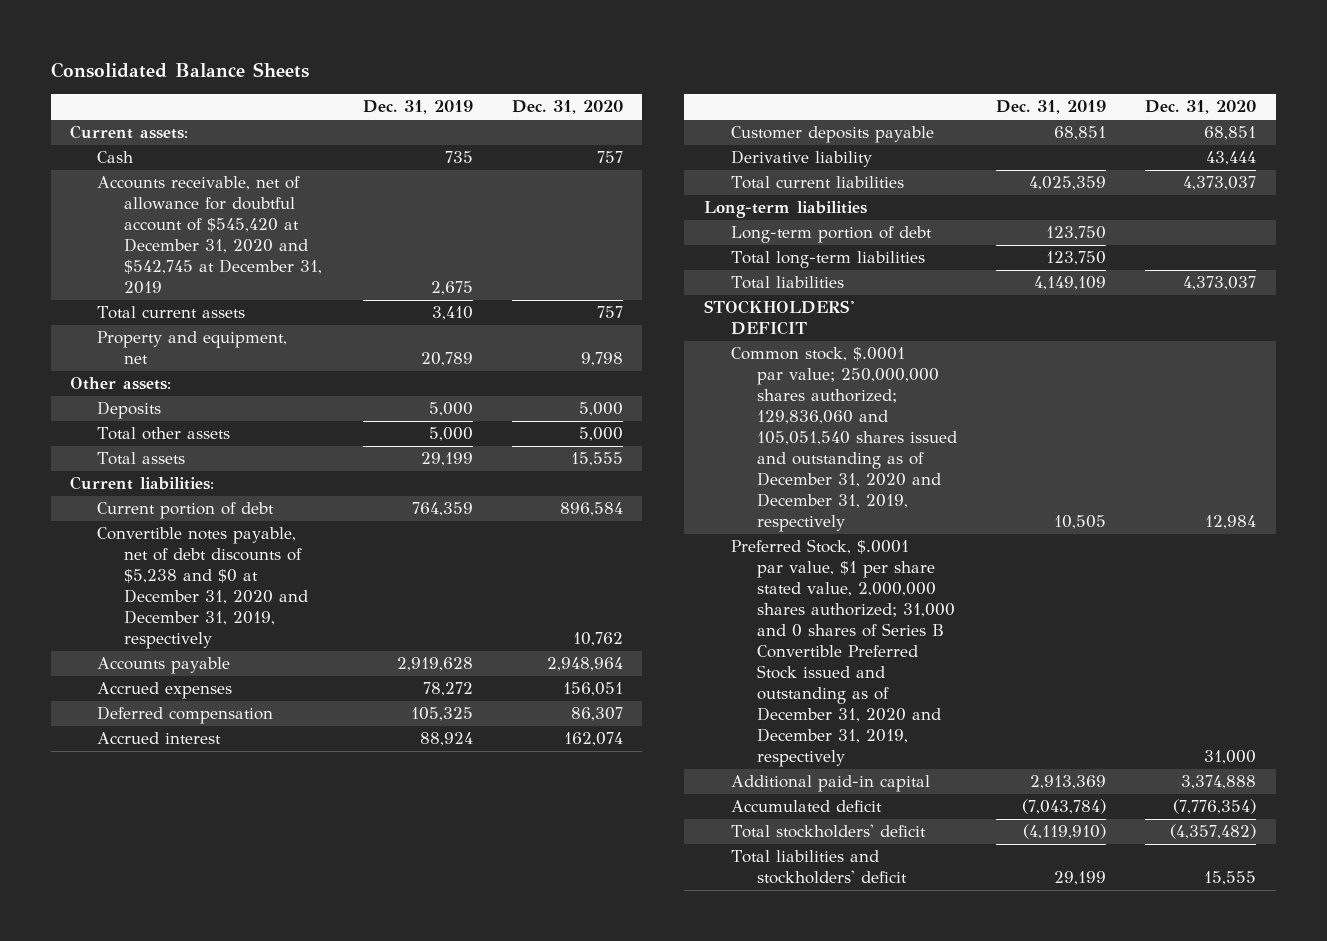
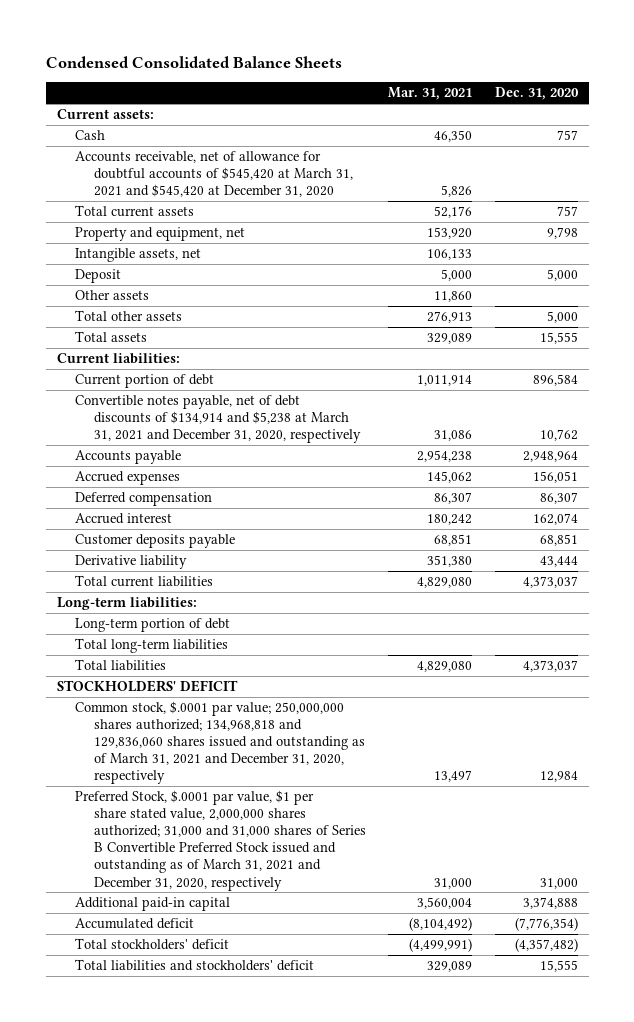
- Consolidated Balance Sheets
+ Condensed Consolidated Balance Sheets
- | Dec. 31, 2019 | Dec. 31, 2020
+ | Mar. 31, 2021 | Dec. 31, 2020
- Accounts receivable, net of allowance for doubtful account of $545,420 at December 31, 2020 and $542,745 at December 31, 2019 | 2,675 |
+ Accounts receivable, net of allowance for doubtful accounts of $545,420 at March 31, 2021 and $545,420 at December 31, 2020 | 5,826 |
- Other assets:
- Deposits | 5,000 | 5,000
+ Intangible assets, net | 106,133 |
+ Deposit | 5,000 | 5,000
+ Other assets | 11,860 |
- Convertible notes payable, net of debt discounts of $5,238 and $0 at December 31, 2020 and December 31, 2019, respectively | | 10,762
+ Convertible notes payable, net of debt discounts of $134,914 and $5,238 at March 31, 2021 and December 31, 2020, respectively | 31,086 | 10,762
- Long-term liabilities
+ Long-term liabilities:
- Common stock, $.0001 par value; 250,000,000 shares authorized; 129,836,060 and 105,051,540 shares issued and outstanding as of December 31, 2020 and December 31, 2019, respectively | 10,505 | 12,984
- Preferred Stock, $.0001 par value, $1 per share stated value, 2,000,000 shares authorized; 31,000 and 0 shares of Series B Convertible Preferred Stock issued and outstanding as of December 31, 2020 and December 31, 2019, respectively | | 31,000
+ Common stock, $.0001 par value; 250,000,000 shares authorized; 134,968,818 and 129,836,060 shares issued and outstanding as of March 31, 2021 and December 31, 2020, respectively | 13,497 | 12,984
+ Preferred Stock, $.0001 par value, $1 per share stated value, 2,000,000 shares authorized; 31,000 and 31,000 shares of Series B Convertible Preferred Stock issued and outstanding as of March 31, 2021 and December 31, 2020, respectively | 31,000 | 31,000

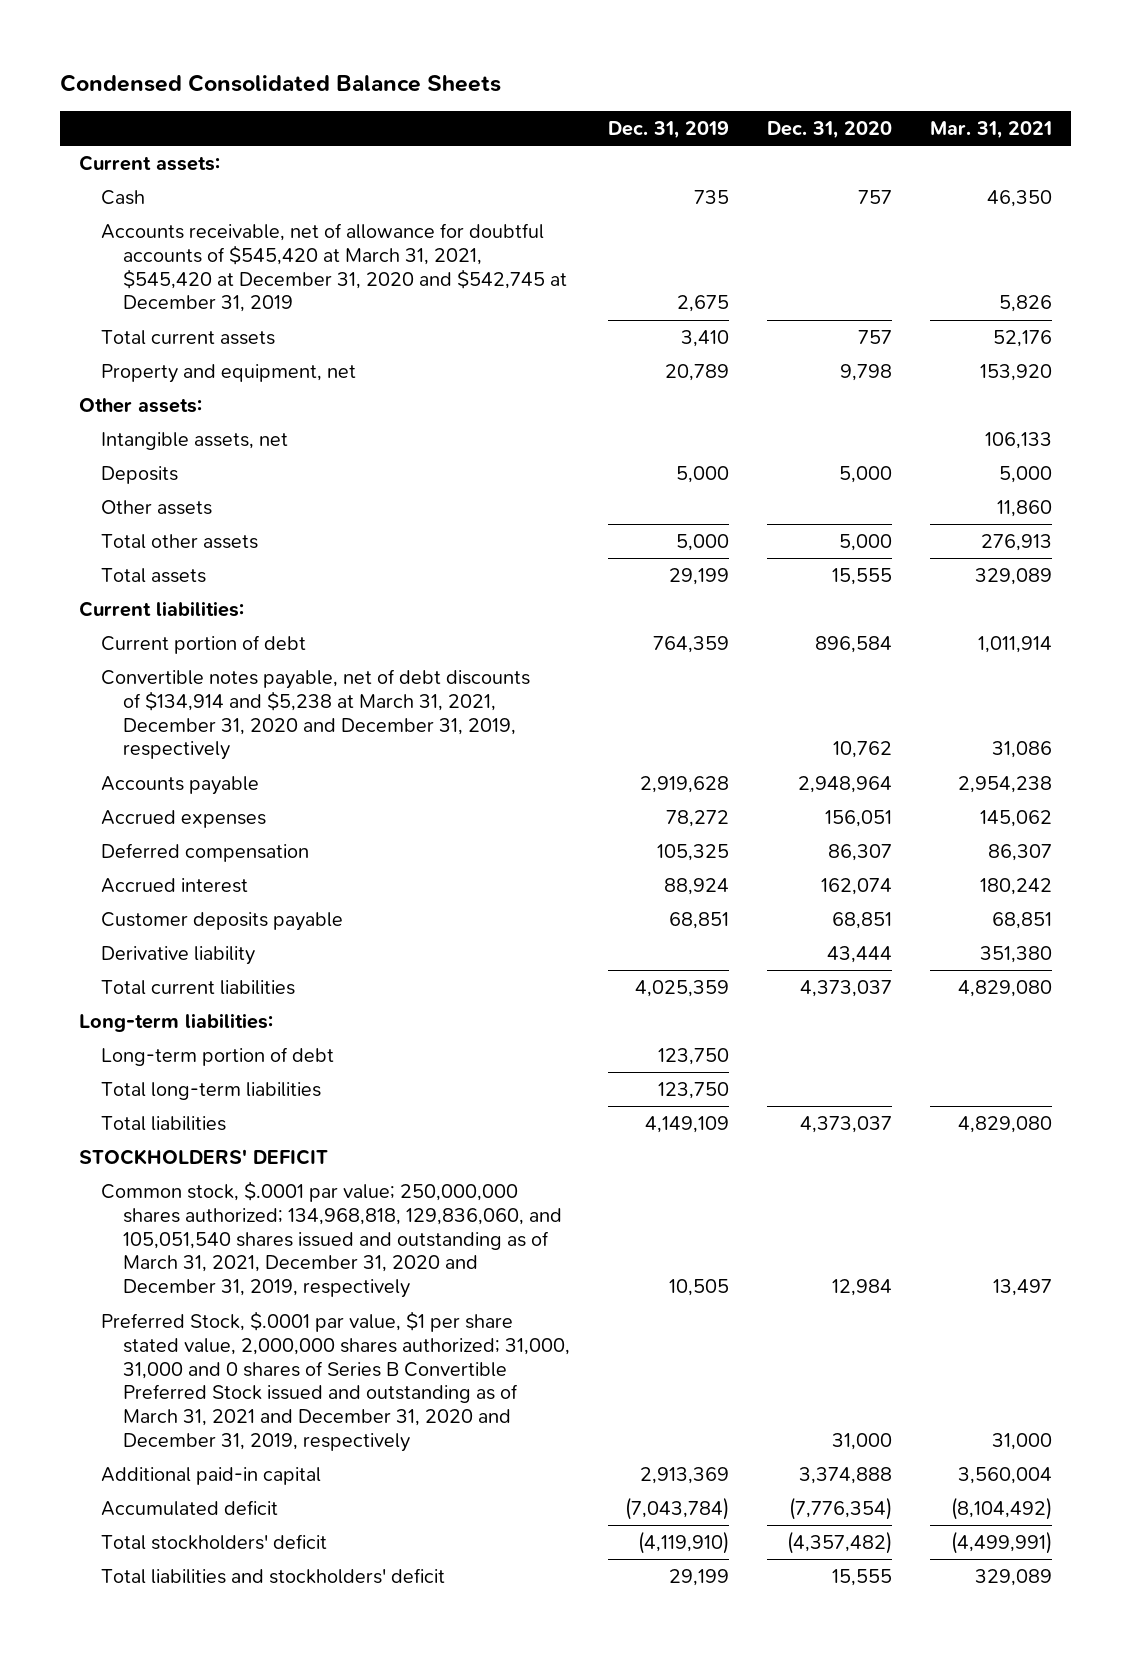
- | Mar. 31, 2021 | Dec. 31, 2020
+ | Dec. 31, 2019 | Dec. 31, 2020 | Mar. 31, 2021
- Accounts receivable, net of allowance for doubtful accounts of $545,420 at March 31, 2021 and $545,420 at December 31, 2020 | 5,826 |
+ Accounts receivable, net of allowance for doubtful accounts of $545,420 at March 31, 2021, $545,420 at December 31, 2020 and $542,745 at December 31, 2019 | 2,675 | | 5,826
+ Other assets:
- Deposit | 5,000 | 5,000
+ Deposits | 5,000 | 5,000 | 5,000
- Convertible notes payable, net of debt discounts of $134,914 and $5,238 at March 31, 2021 and December 31, 2020, respectively | 31,086 | 10,762
+ Convertible notes payable, net of debt discounts of $134,914 and $5,238 at March 31, 2021, December 31, 2020 and December 31, 2019, respectively | | 10,762 | 31,086
- Common stock, $.0001 par value; 250,000,000 shares authorized; 134,968,818 and 129,836,060 shares issued and outstanding as of March 31, 2021 and December 31, 2020, respectively | 13,497 | 12,984
- Preferred Stock, $.0001 par value, $1 per share stated value, 2,000,000 shares authorized; 31,000 and 31,000 shares of Series B Convertible Preferred Stock issued and outstanding as of March 31, 2021 and December 31, 2020, respectively | 31,000 | 31,000
+ Common stock, $.0001 par value; 250,000,000 shares authorized; 134,968,818, 129,836,060, and 105,051,540 shares issued and outstanding as of March 31, 2021, December 31, 2020 and December 31, 2019, respectively | 10,505 | 12,984 | 13,497
+ Preferred Stock, $.0001 par value, $1 per share stated value, 2,000,000 shares authorized; 31,000, 31,000 and 0 shares of Series B Convertible Preferred Stock issued and outstanding as of March 31, 2021 and December 31, 2020 and December 31, 2019, respectively | | 31,000 | 31,000

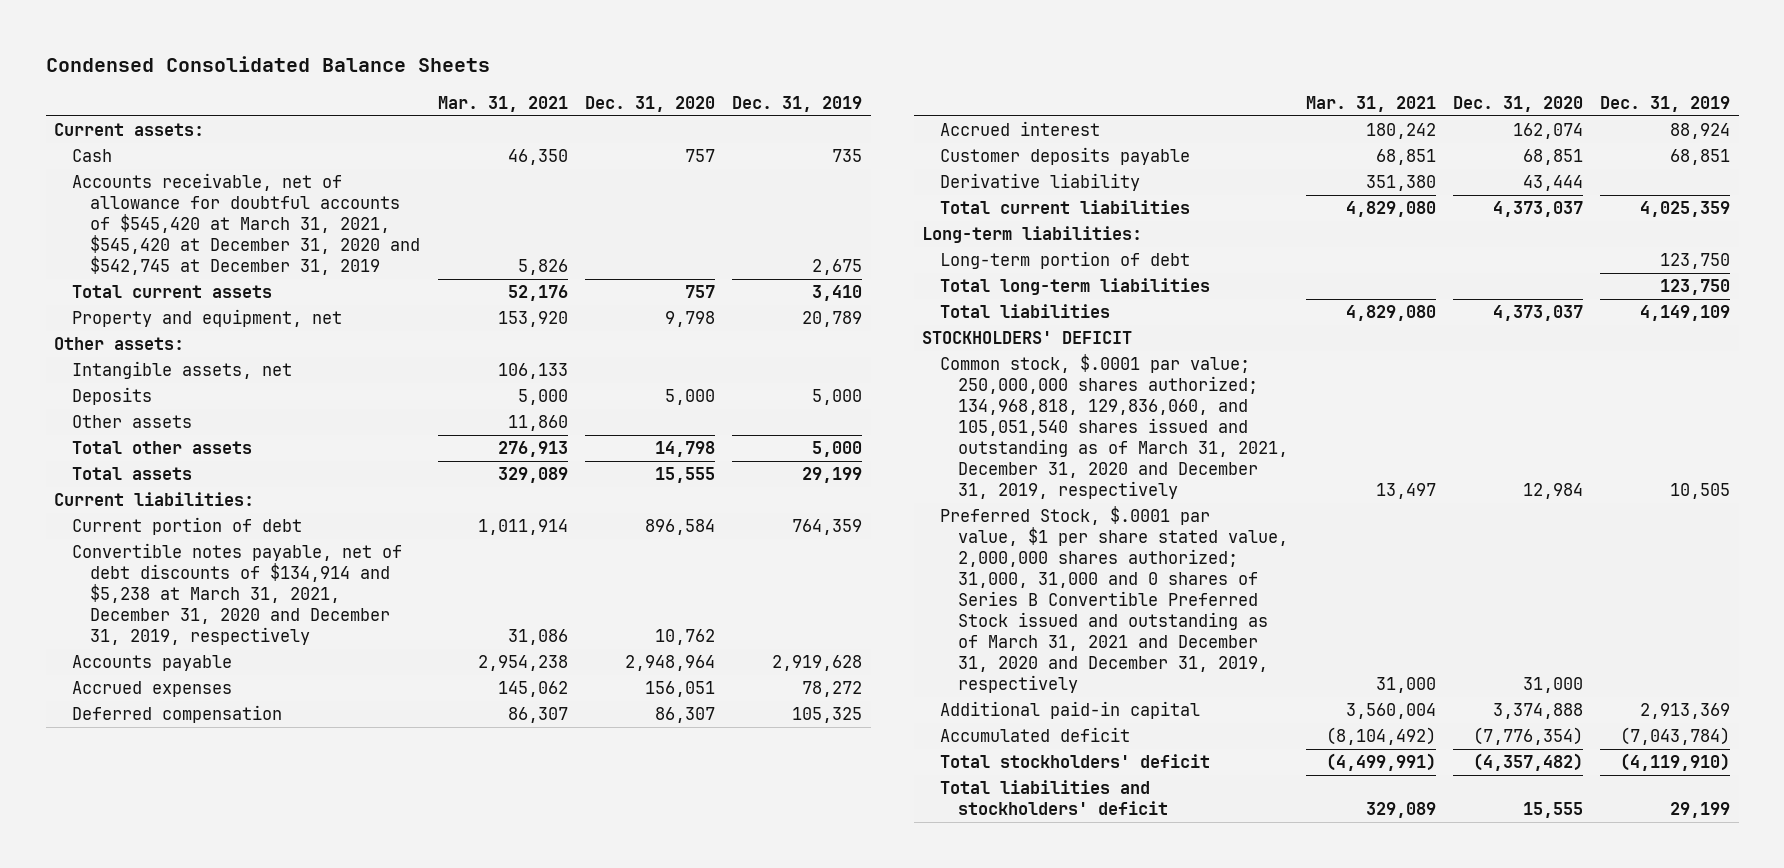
- | Dec. 31, 2019 | Dec. 31, 2020 | Mar. 31, 2021
+ | Mar. 31, 2021 | Dec. 31, 2020 | Dec. 31, 2019
- Total other assets | 5,000 | 5,000 | 276,913
+ Total other assets | 276,913 | 14,798 | 5,000

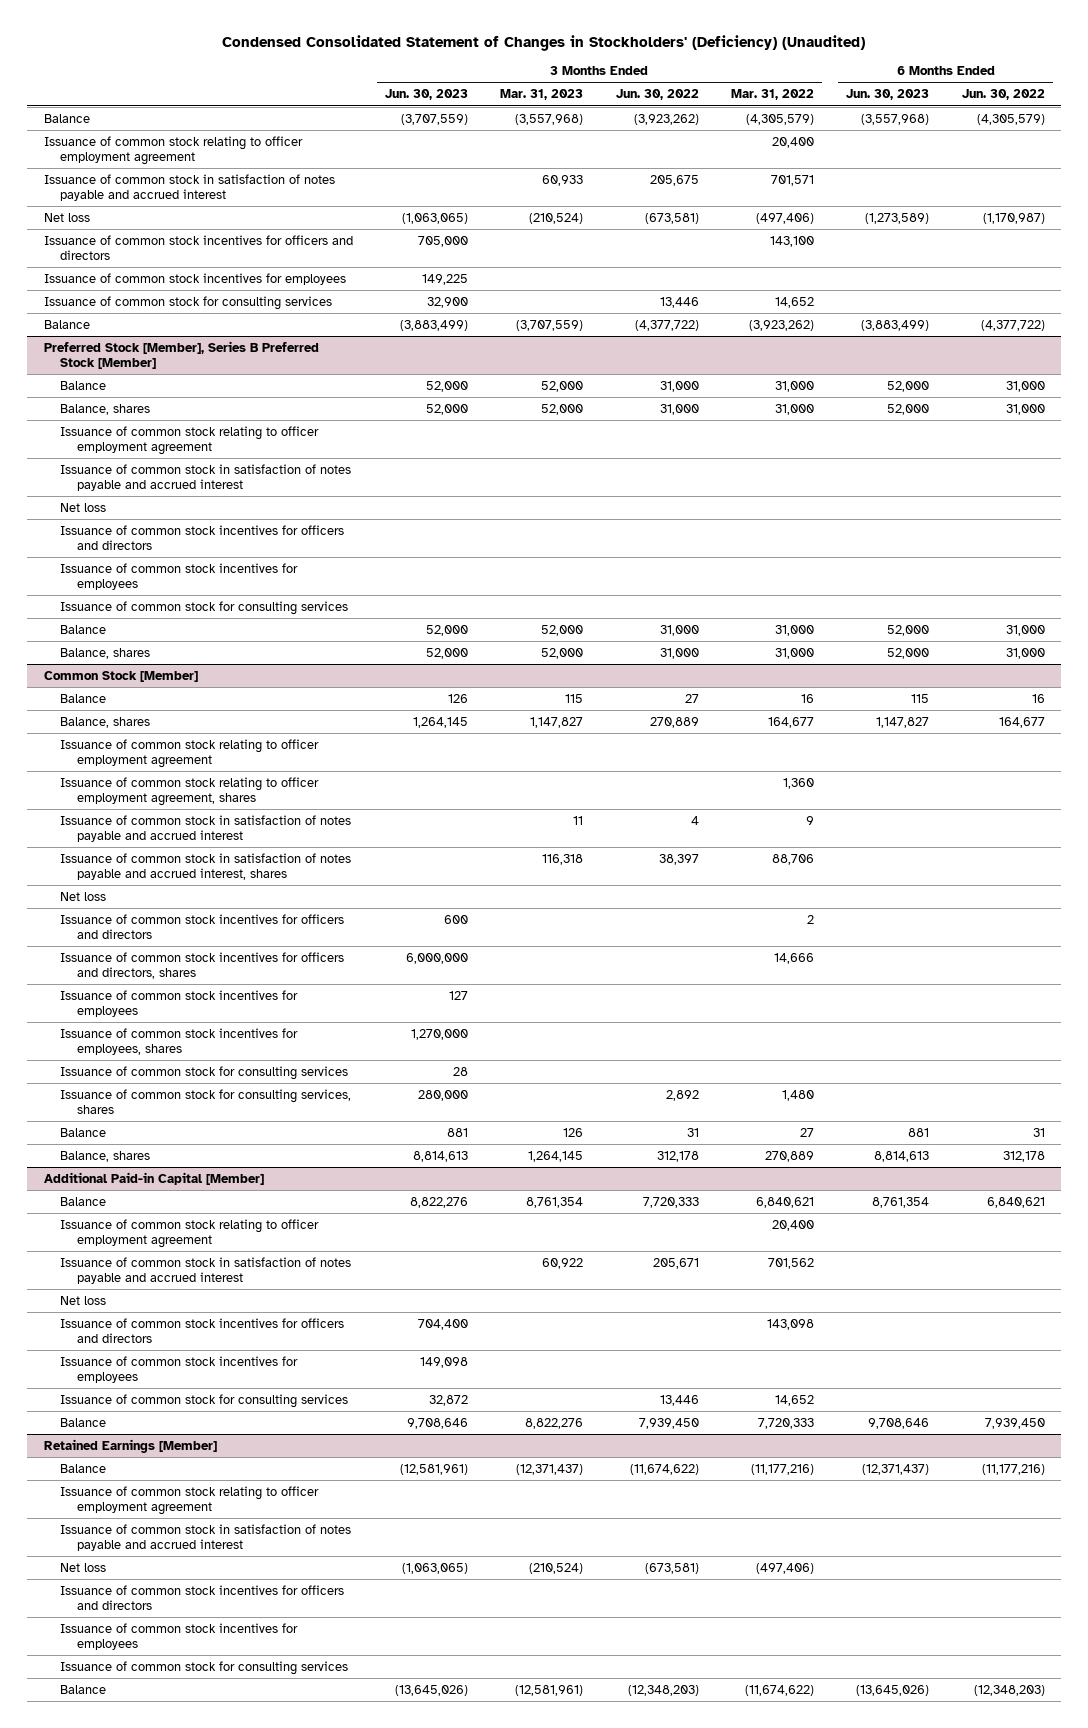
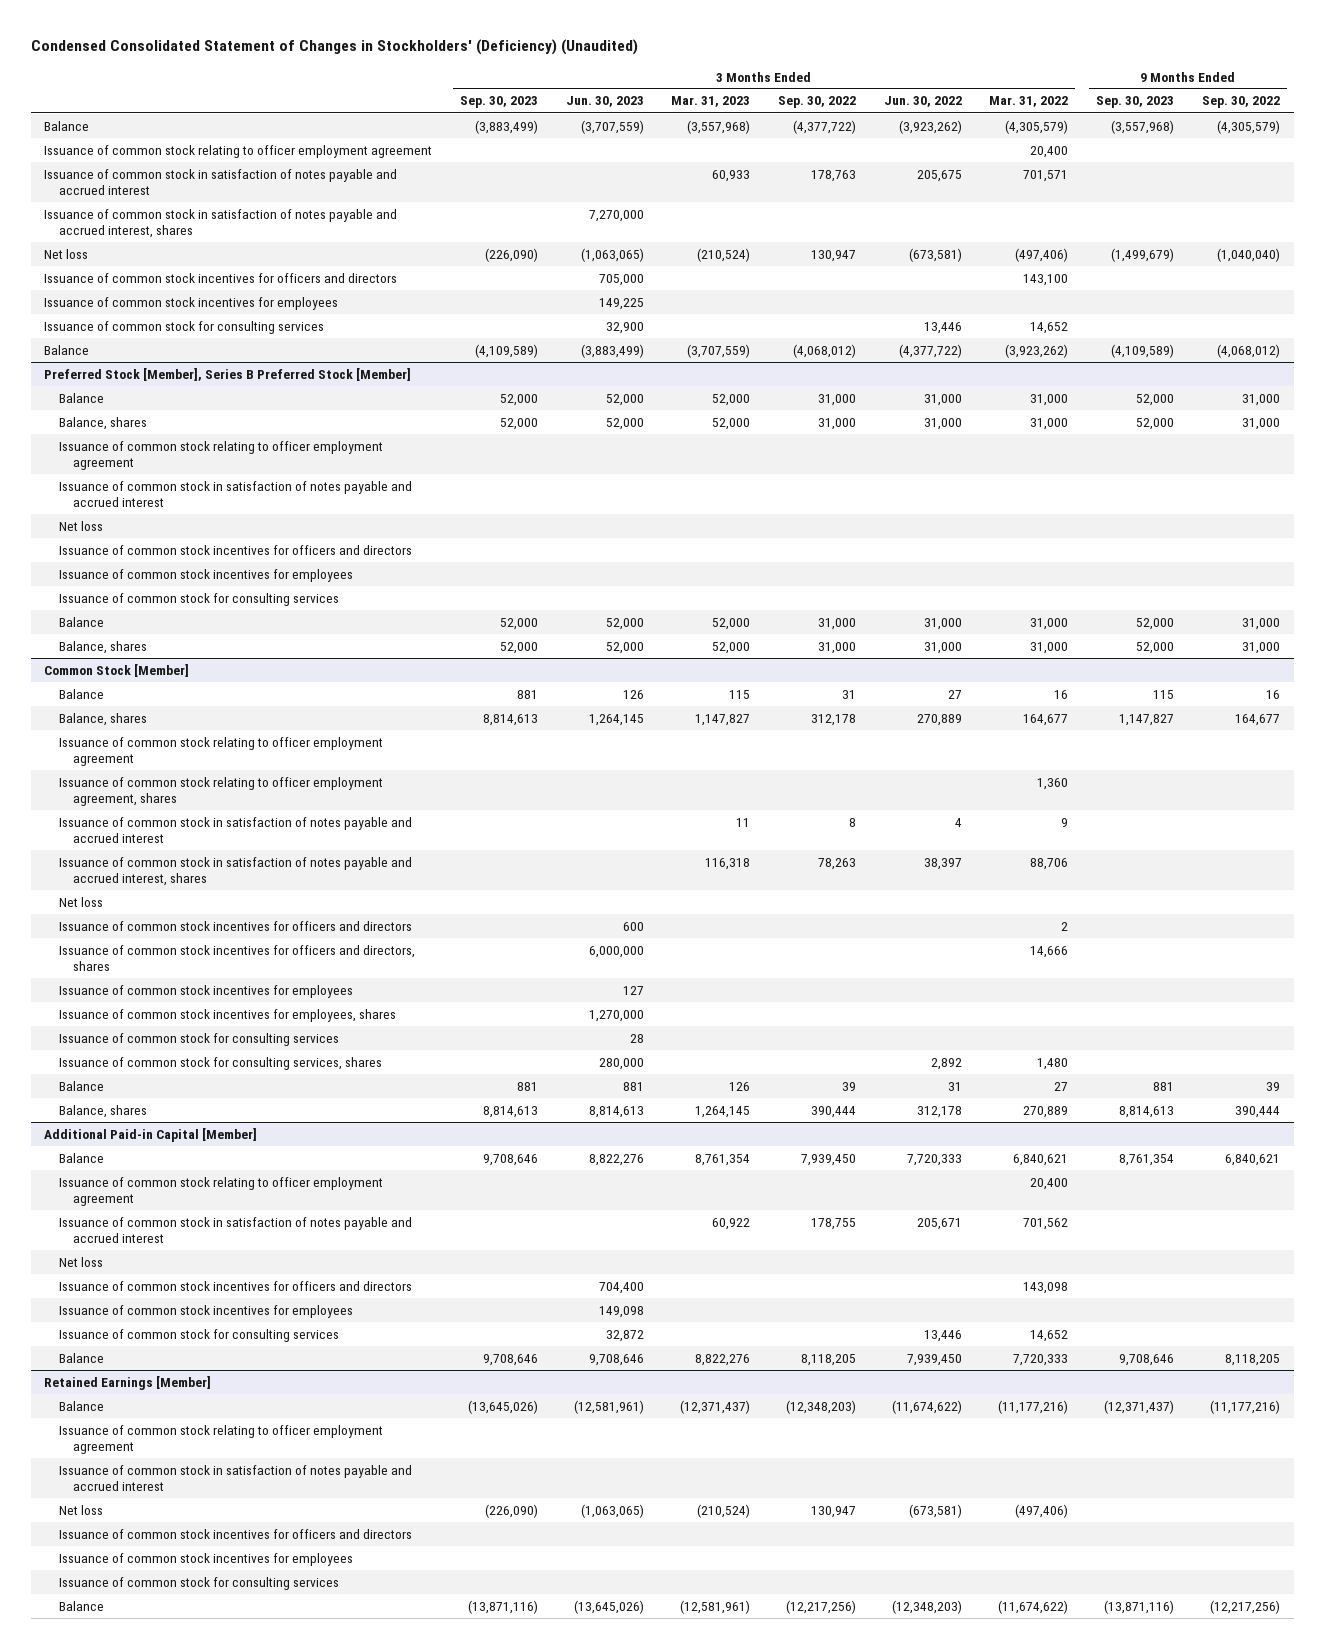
- | 3 Months Ended Jun. 30, 2023 | 3 Months Ended Mar. 31, 2023 | 3 Months Ended Jun. 30, 2022 | 3 Months Ended Mar. 31, 2022 | 6 Months Ended Jun. 30, 2023 | 6 Months Ended Jun. 30, 2022
+ | 3 Months Ended Sep. 30, 2023 | 3 Months Ended Jun. 30, 2023 | 3 Months Ended Mar. 31, 2023 | 3 Months Ended Sep. 30, 2022 | 3 Months Ended Jun. 30, 2022 | 3 Months Ended Mar. 31, 2022 | 9 Months Ended Sep. 30, 2023 | 9 Months Ended Sep. 30, 2022
+ Issuance of common stock in satisfaction of notes payable and accrued interest, shares | | 7,270,000 | | | | | |

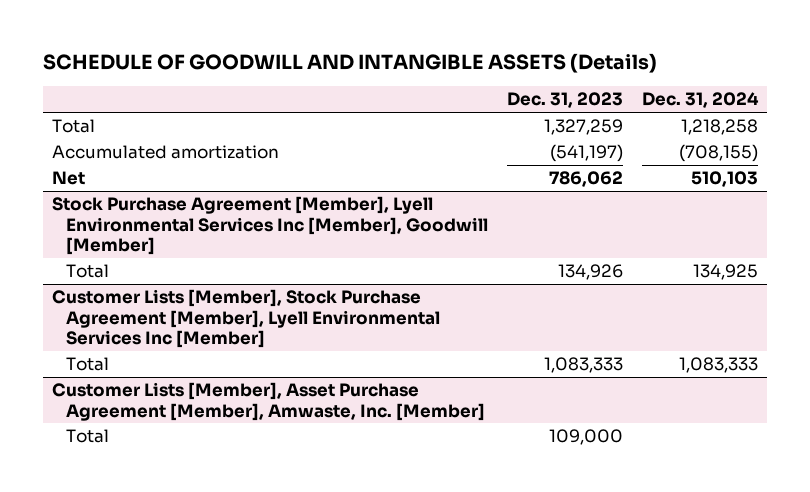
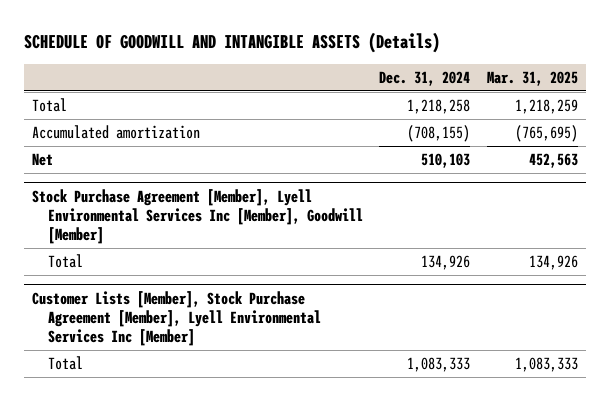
- | Dec. 31, 2023 | Dec. 31, 2024
+ | Dec. 31, 2024 | Mar. 31, 2025
@ Stock Purchase Agreement [Member], Lyell Environmental Services Inc [Member], Goodwill [Member]
- Total | 134,926 | 134,925
+ Total | 134,926 | 134,926
- Customer Lists [Member], Asset Purchase Agreement [Member], Amwaste, Inc. [Member]
- Total | 109,000 |

